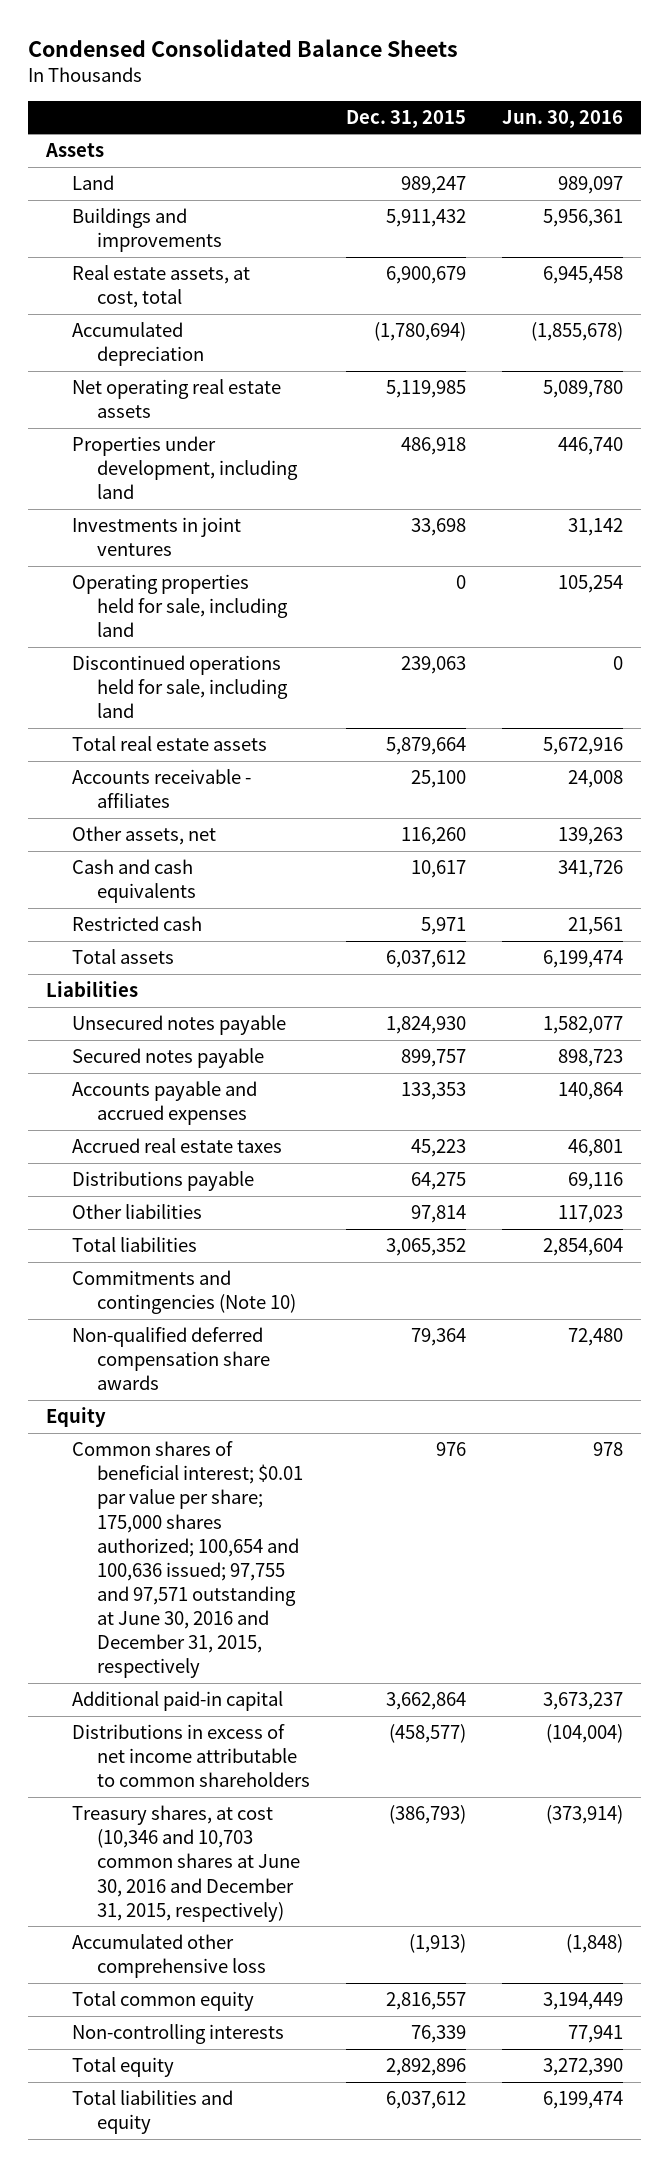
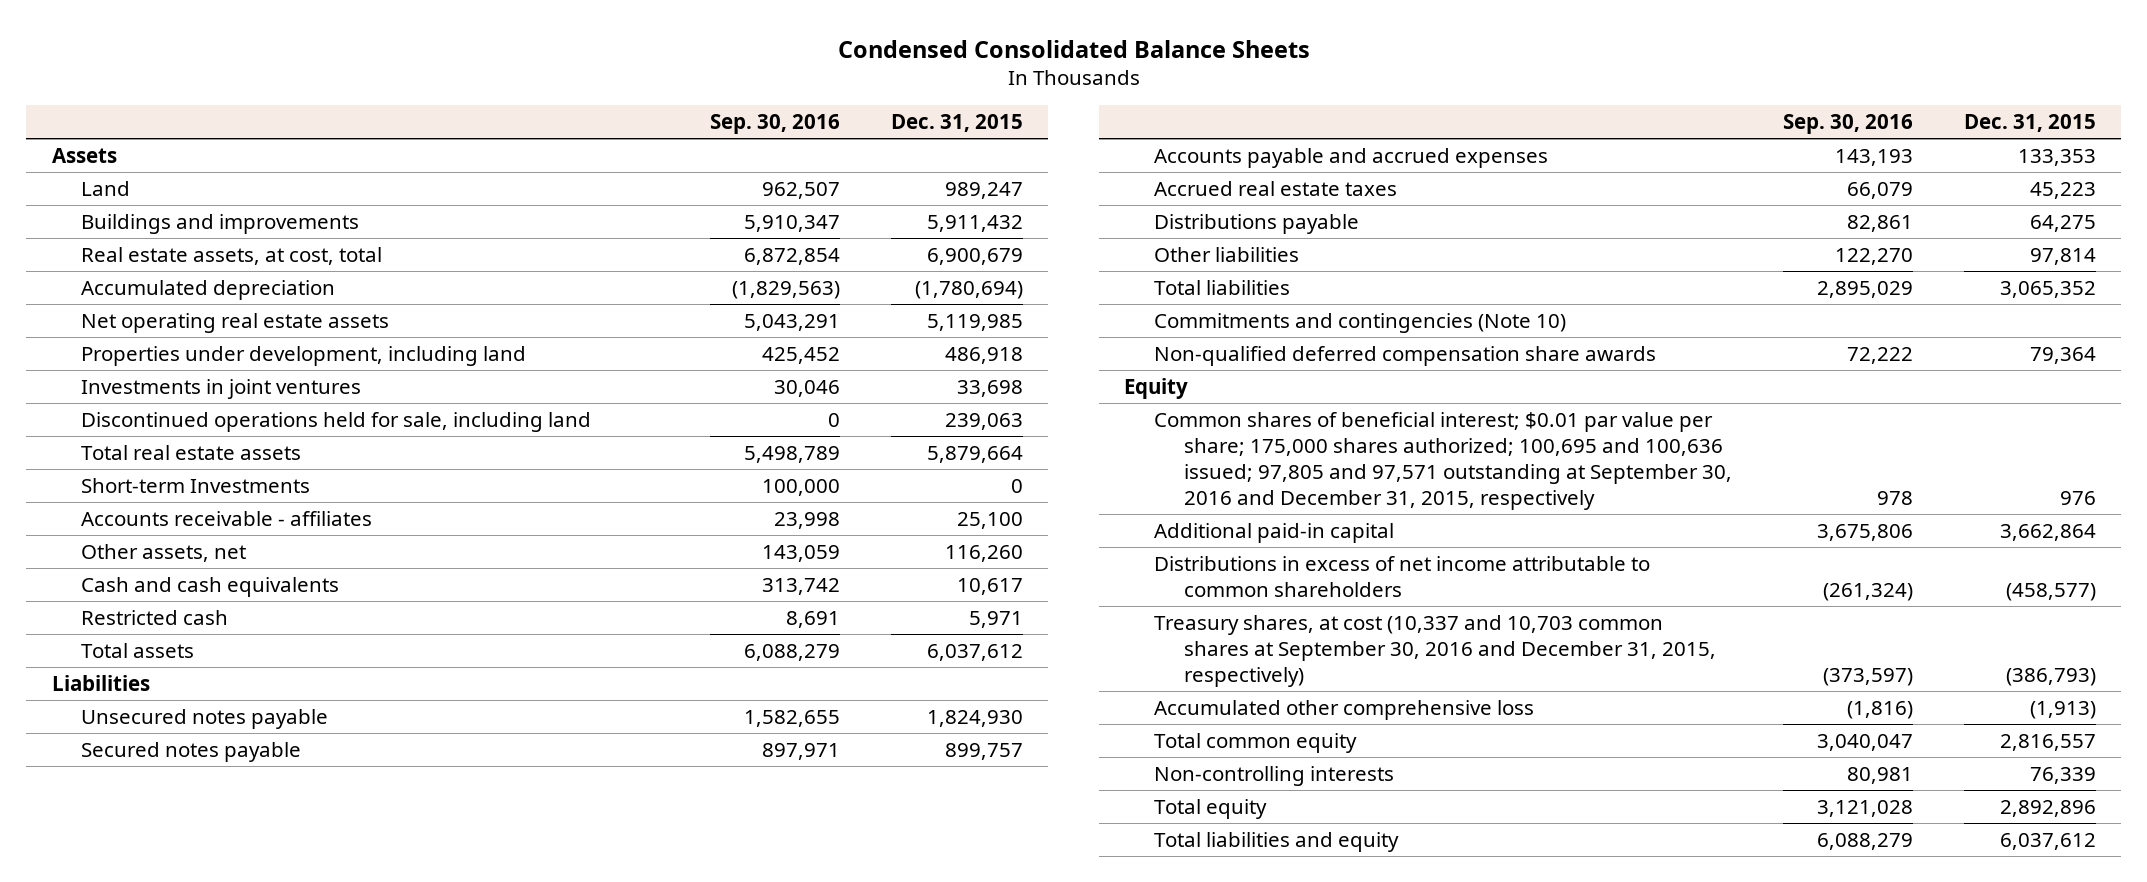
- | Dec. 31, 2015 | Jun. 30, 2016
+ | Sep. 30, 2016 | Dec. 31, 2015
- Operating properties held for sale, including land | 0 | 105,254
+ Short-term Investments | 100,000 | 0
- Common shares of beneficial interest; $0.01 par value per share; 175,000 shares authorized; 100,654 and 100,636 issued; 97,755 and 97,571 outstanding at June 30, 2016 and December 31, 2015, respectively | 976 | 978
+ Common shares of beneficial interest; $0.01 par value per share; 175,000 shares authorized; 100,695 and 100,636 issued; 97,805 and 97,571 outstanding at September 30, 2016 and December 31, 2015, respectively | 978 | 976
- Treasury shares, at cost (10,346 and 10,703 common shares at June 30, 2016 and December 31, 2015, respectively) | (386,793) | (373,914)
+ Treasury shares, at cost (10,337 and 10,703 common shares at September 30, 2016 and December 31, 2015, respectively) | (373,597) | (386,793)

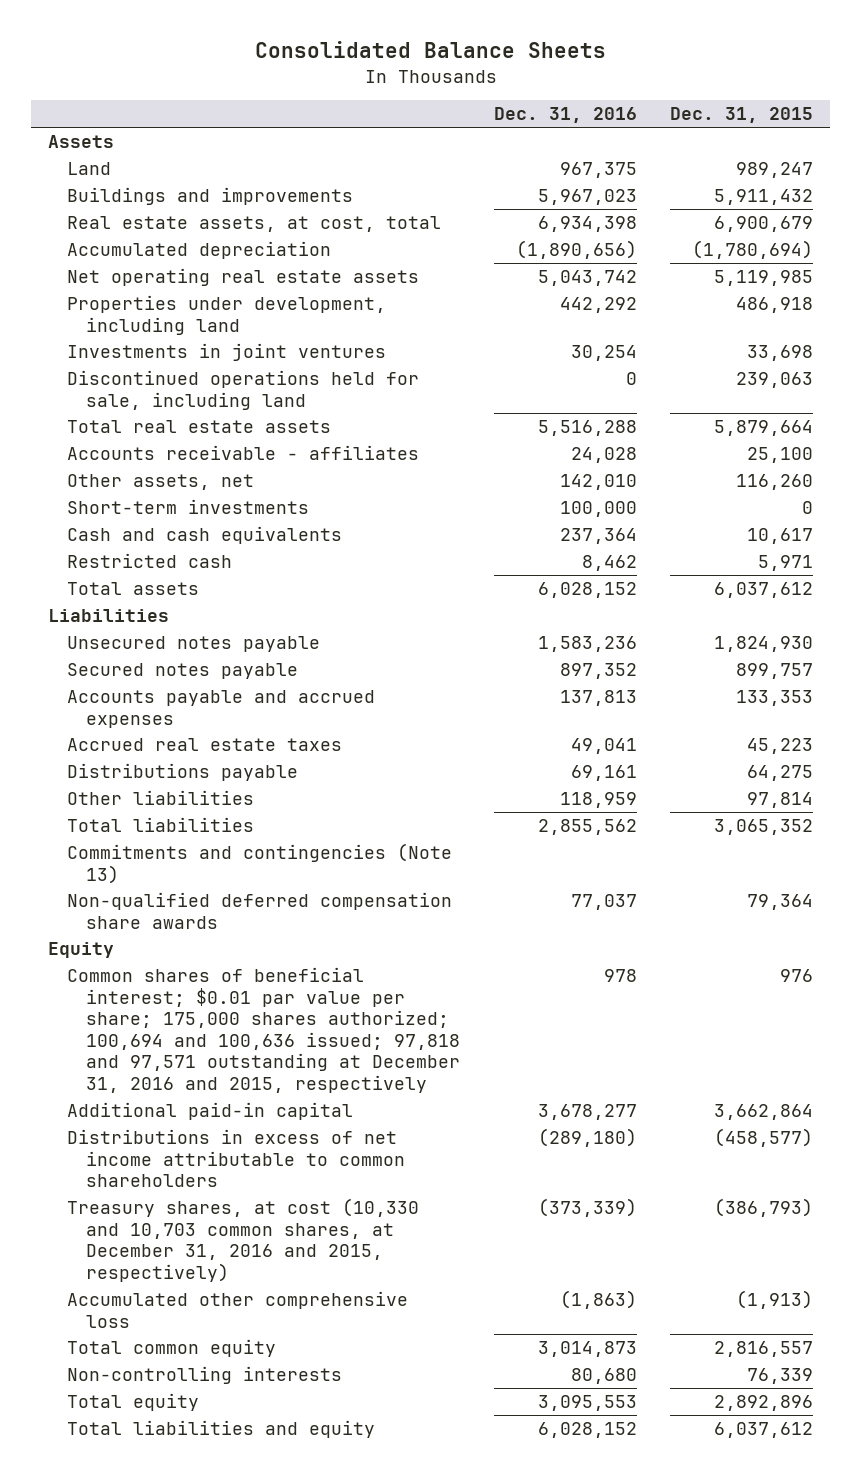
- Condensed Consolidated Balance Sheets
+ Consolidated Balance Sheets
- | Sep. 30, 2016 | Dec. 31, 2015
+ | Dec. 31, 2016 | Dec. 31, 2015
- Short-term Investments | 100,000 | 0
+ Short-term investments | 100,000 | 0
- Commitments and contingencies (Note 10)
+ Commitments and contingencies (Note 13)
- Common shares of beneficial interest; $0.01 par value per share; 175,000 shares authorized; 100,695 and 100,636 issued; 97,805 and 97,571 outstanding at September 30, 2016 and December 31, 2015, respectively | 978 | 976
+ Common shares of beneficial interest; $0.01 par value per share; 175,000 shares authorized; 100,694 and 100,636 issued; 97,818 and 97,571 outstanding at December 31, 2016 and 2015, respectively | 978 | 976
- Treasury shares, at cost (10,337 and 10,703 common shares at September 30, 2016 and December 31, 2015, respectively) | (373,597) | (386,793)
+ Treasury shares, at cost (10,330 and 10,703 common shares, at December 31, 2016 and 2015, respectively) | (373,339) | (386,793)

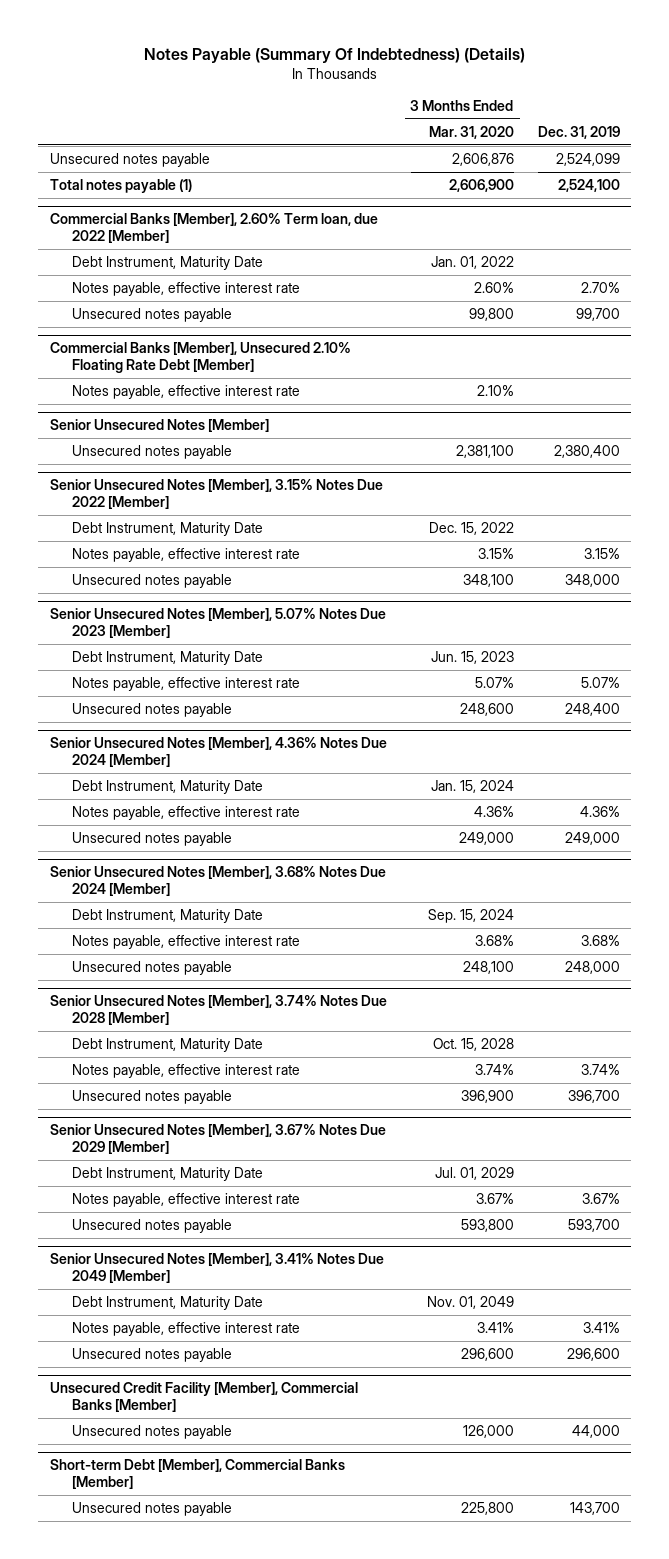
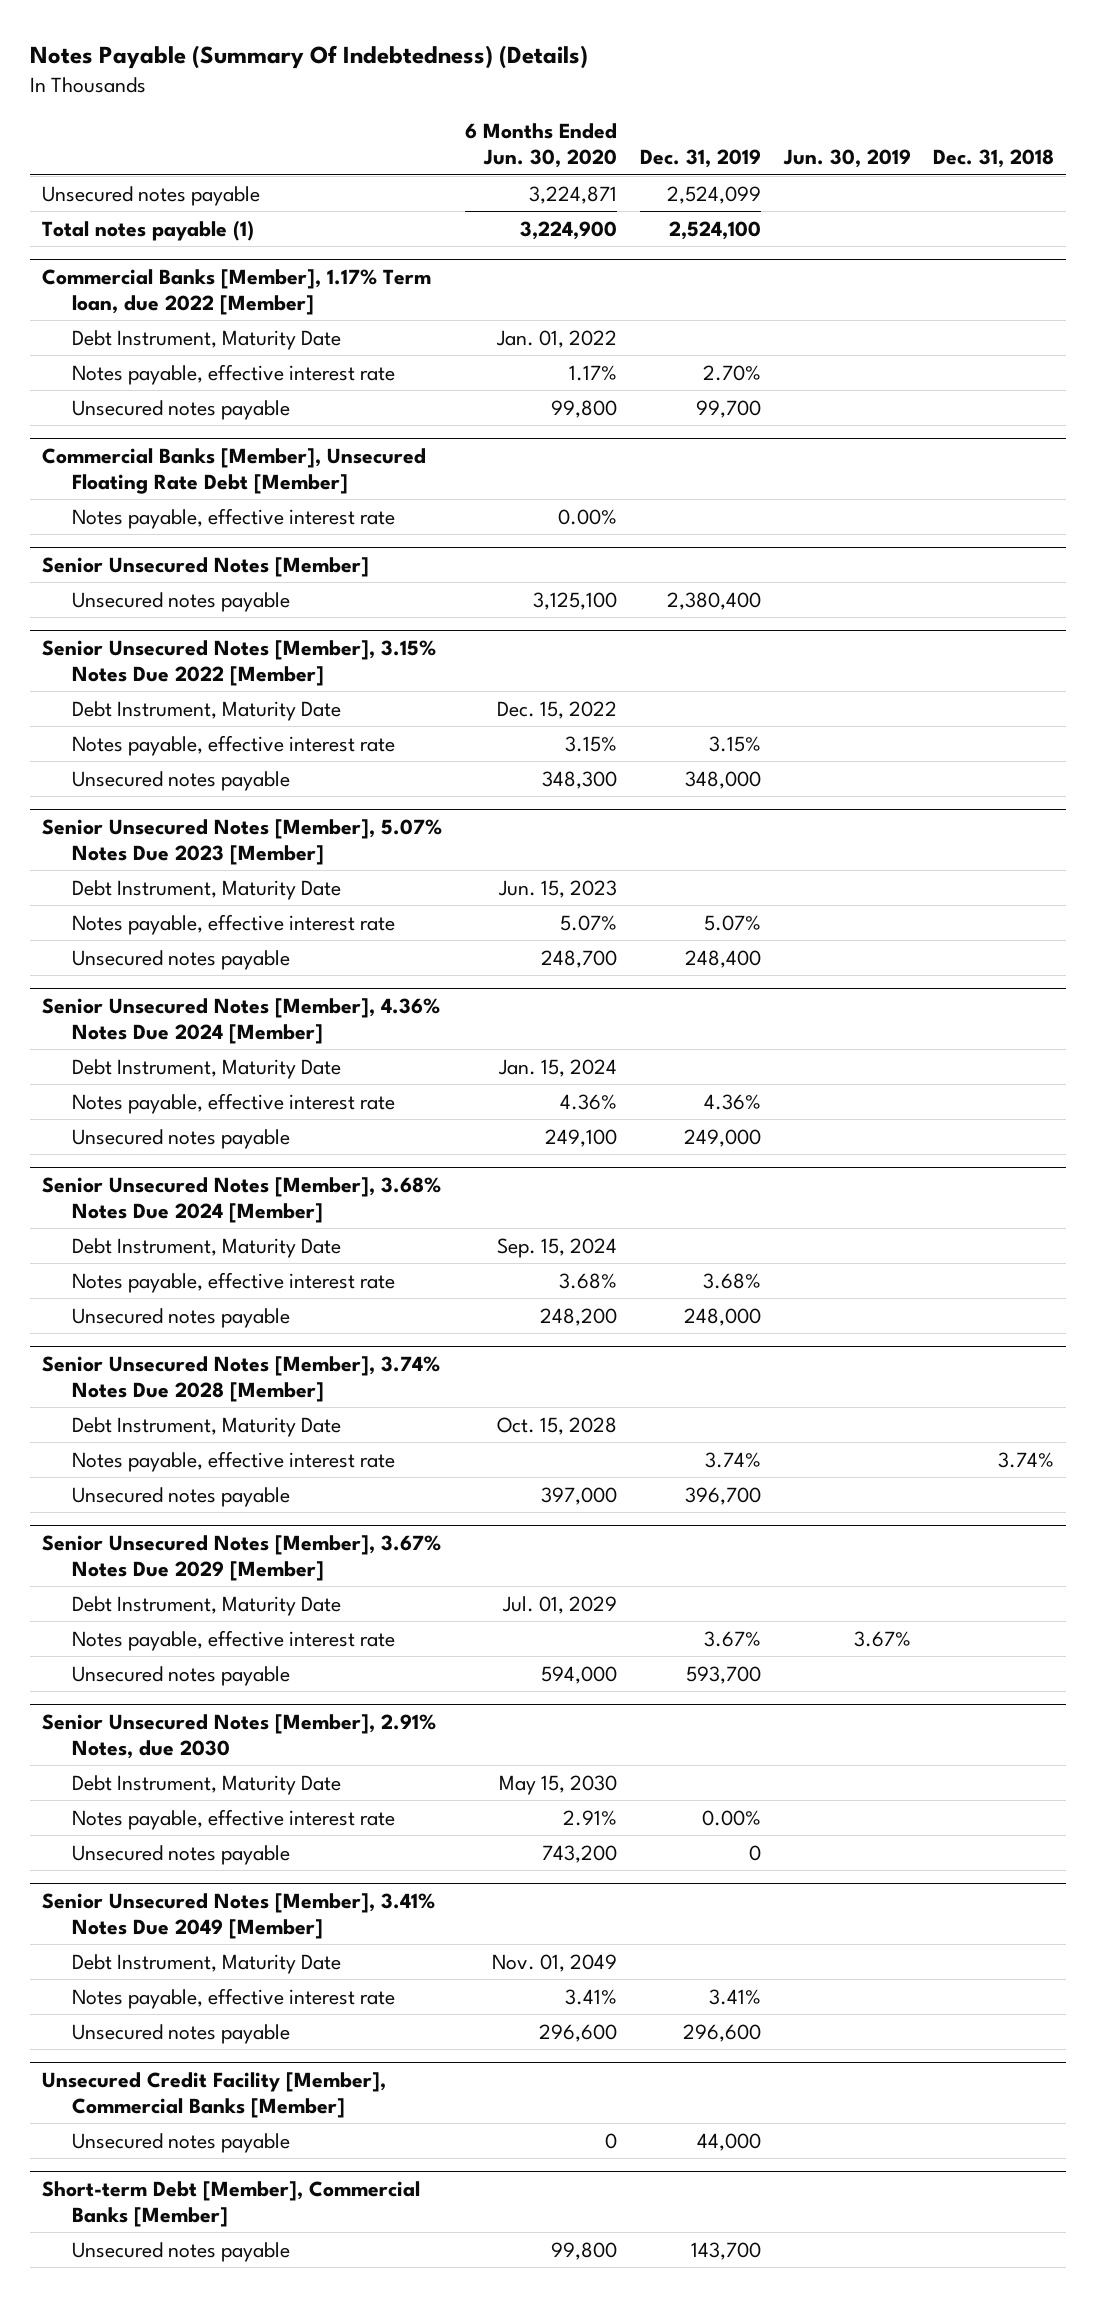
- | 3 Months Ended Mar. 31, 2020 | Dec. 31, 2019
+ | 6 Months Ended Jun. 30, 2020 | Dec. 31, 2019 | Jun. 30, 2019 | Dec. 31, 2018
- Commercial Banks [Member], 2.60% Term loan, due 2022 [Member]
+ Commercial Banks [Member], 1.17% Term loan, due 2022 [Member]
- Commercial Banks [Member], Unsecured 2.10% Floating Rate Debt [Member]
+ Commercial Banks [Member], Unsecured Floating Rate Debt [Member]
+ Senior Unsecured Notes [Member], 2.91% Notes, due 2030
+ Debt Instrument, Maturity Date | May 15, 2030 | | |
+ Notes payable, effective interest rate | 2.91% | 0.00% | |
+ Unsecured notes payable | 743,200 | 0 | |

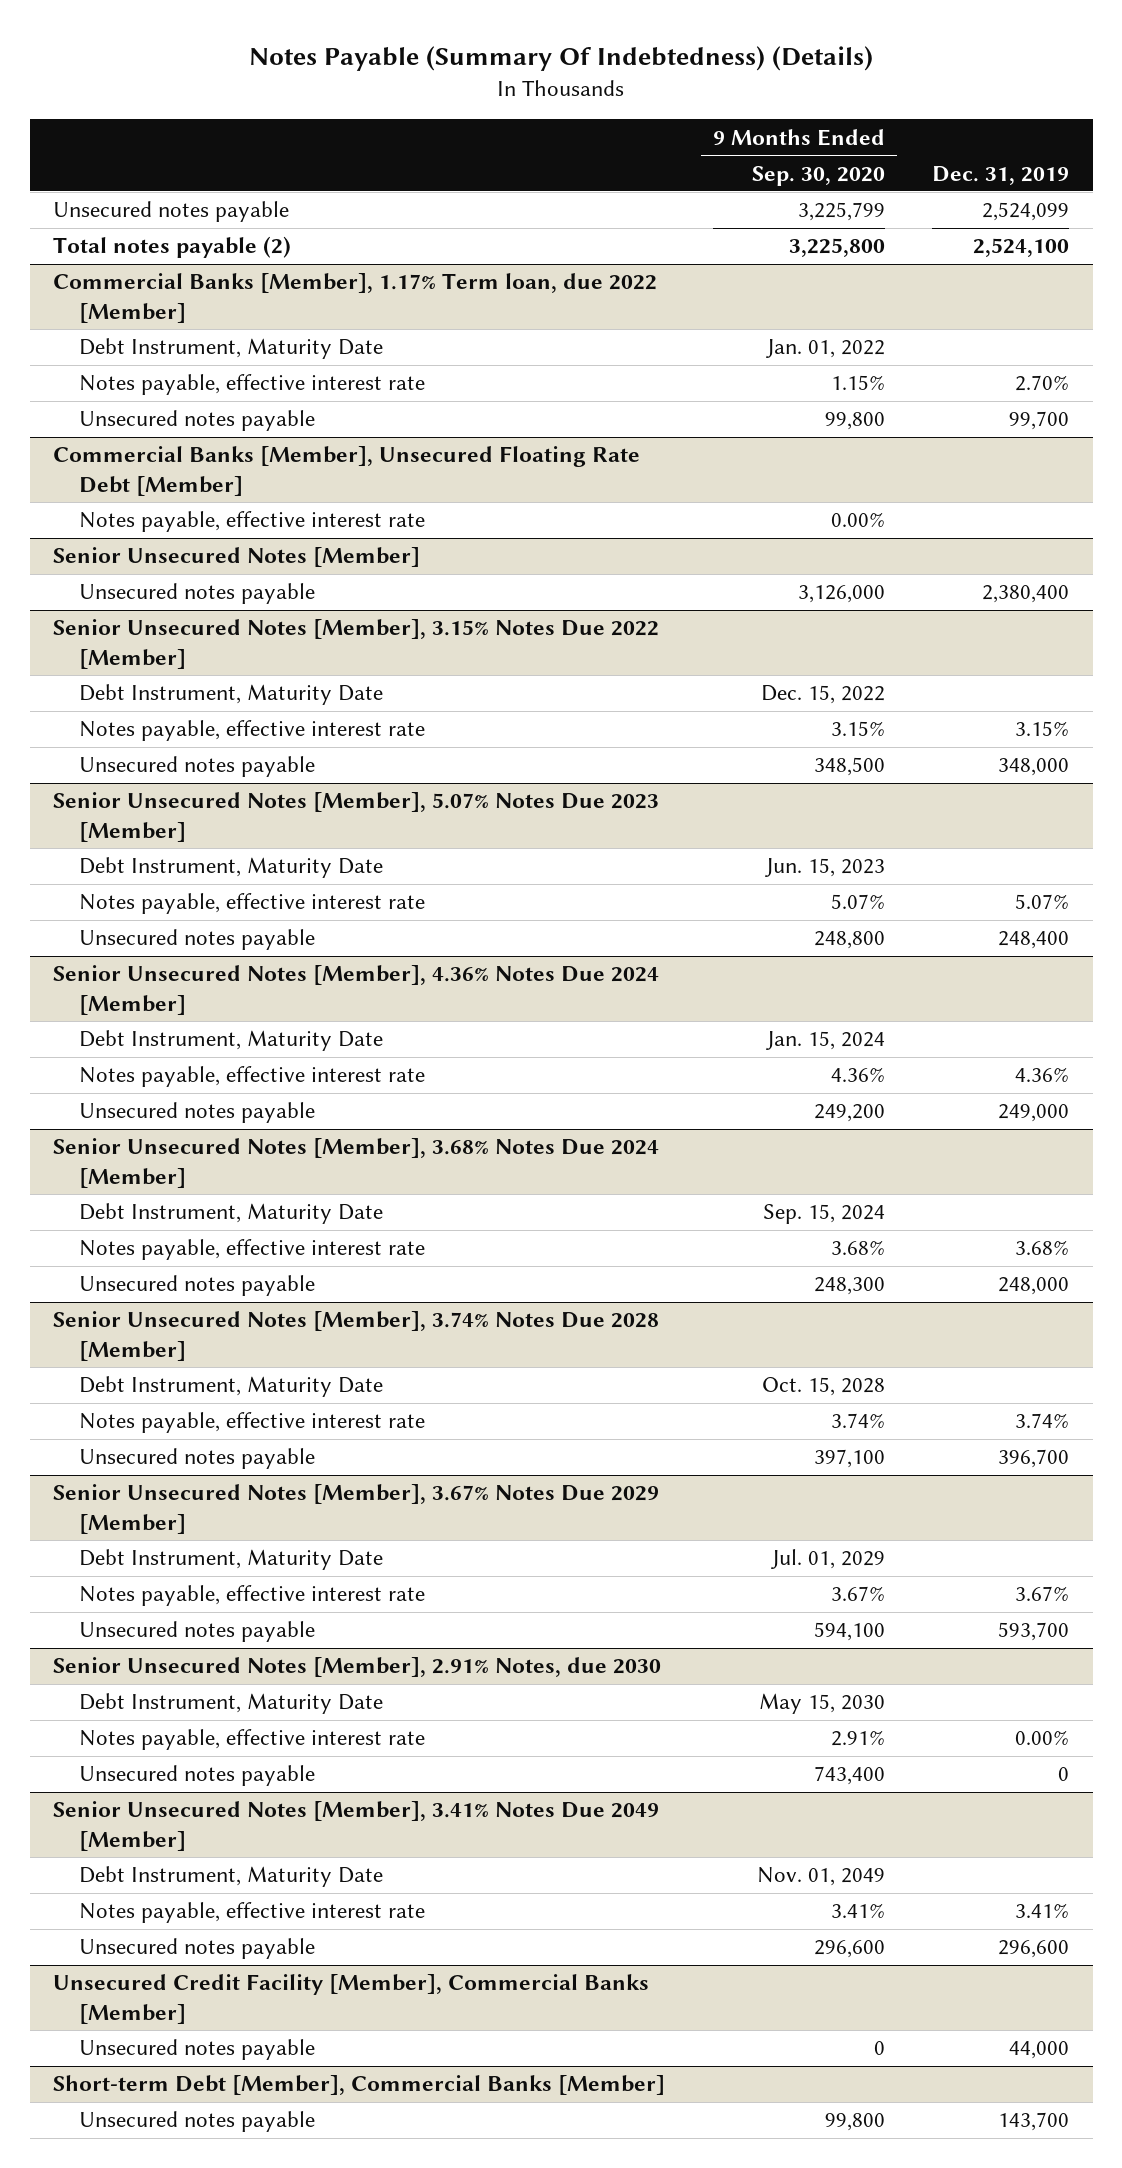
- | 6 Months Ended Jun. 30, 2020 | Dec. 31, 2019 | Jun. 30, 2019 | Dec. 31, 2018
+ | 9 Months Ended Sep. 30, 2020 | Dec. 31, 2019
- Total notes payable (1) | 3,224,900 | 2,524,100 | |
+ Total notes payable (2) | 3,225,800 | 2,524,100

